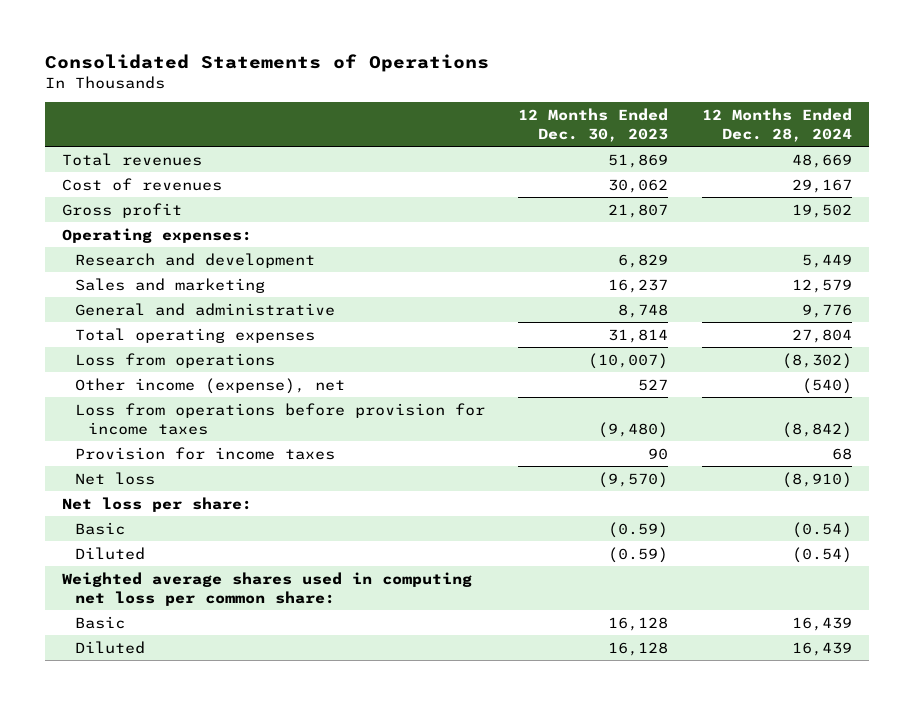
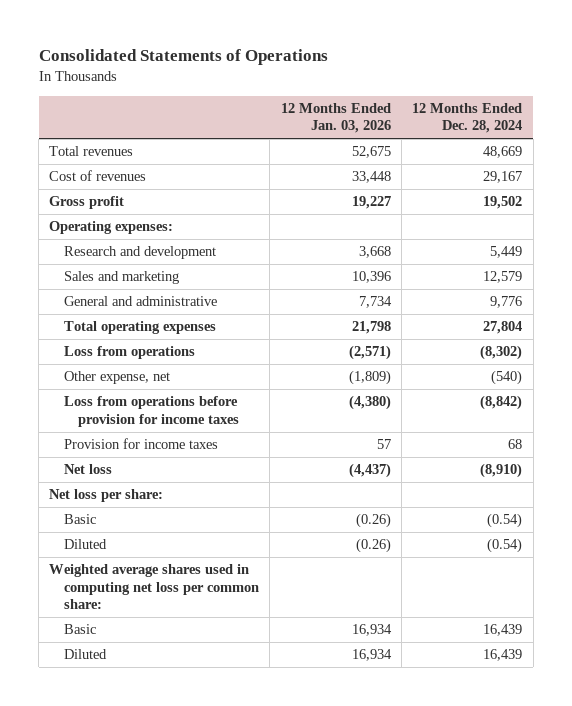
- | 12 Months Ended Dec. 30, 2023 | 12 Months Ended Dec. 28, 2024
+ | 12 Months Ended Jan. 03, 2026 | 12 Months Ended Dec. 28, 2024
- Other income (expense), net | 527 | (540)
+ Other expense, net | (1,809) | (540)

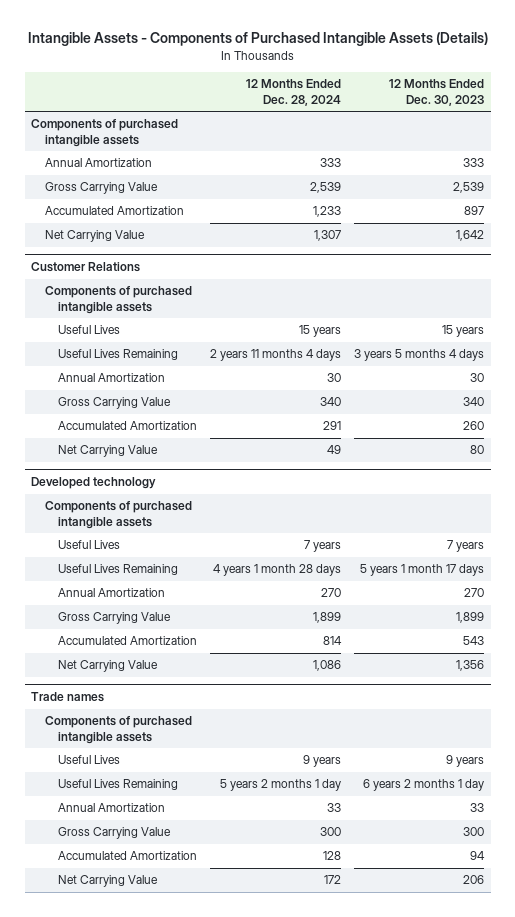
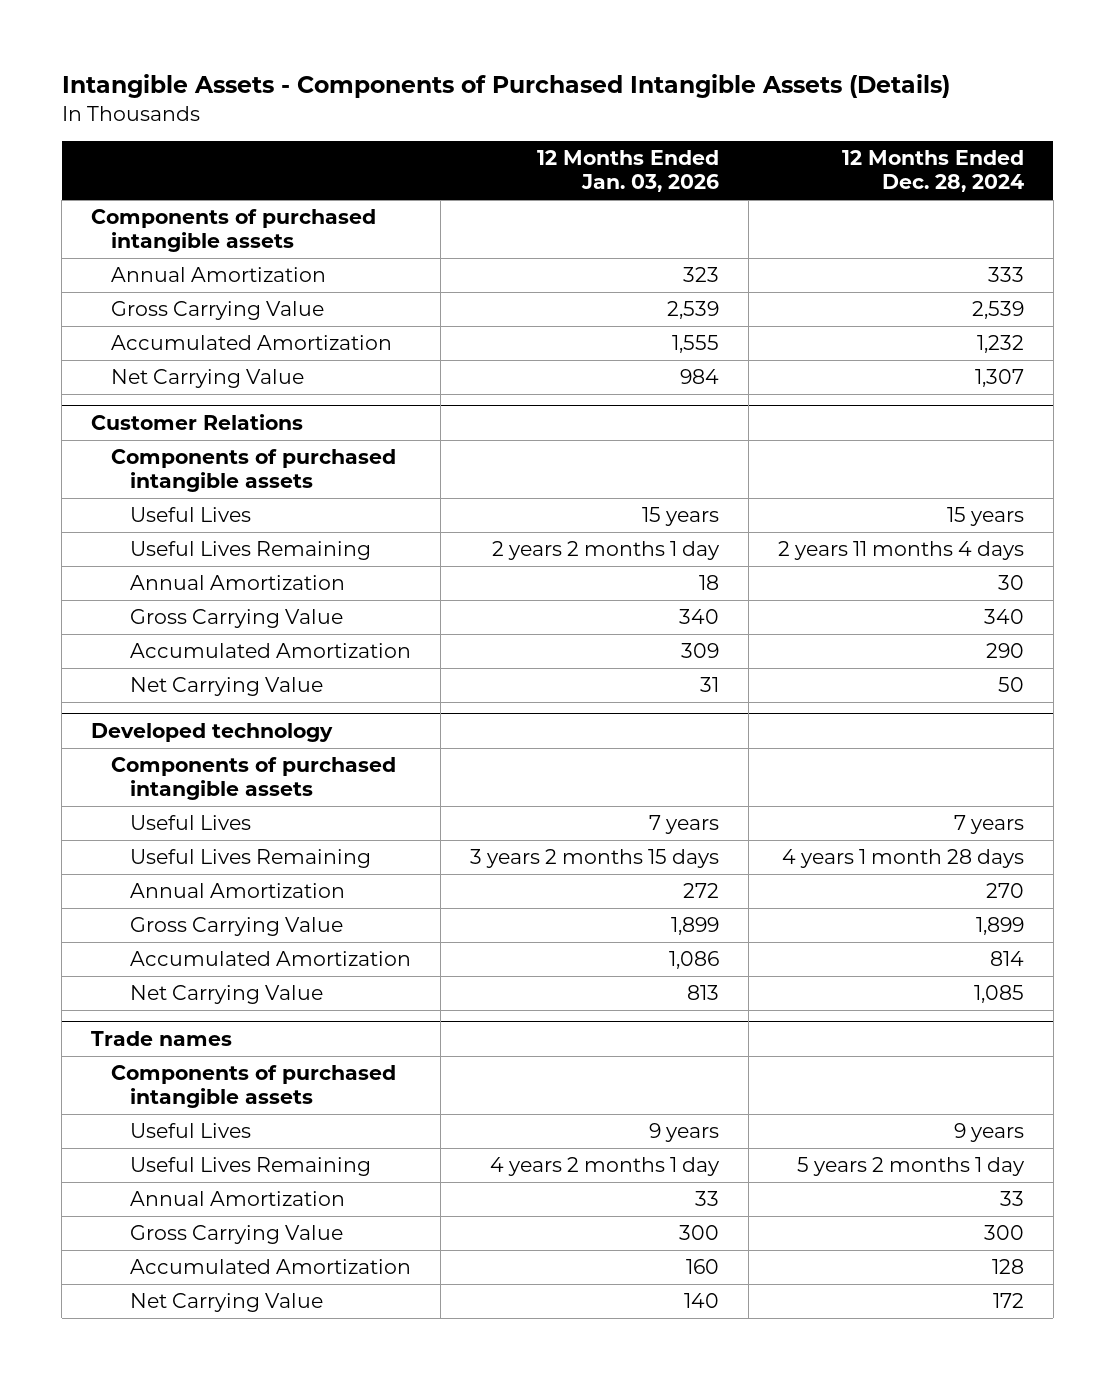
- | 12 Months Ended Dec. 28, 2024 | 12 Months Ended Dec. 30, 2023
+ | 12 Months Ended Jan. 03, 2026 | 12 Months Ended Dec. 28, 2024
- Accumulated Amortization | 1,233 | 897
+ Accumulated Amortization | 1,555 | 1,232
@ Customer Relations
- Accumulated Amortization | 291 | 260
- Net Carrying Value | 49 | 80
+ Accumulated Amortization | 309 | 290
+ Net Carrying Value | 31 | 50
@ Developed technology
- Net Carrying Value | 1,086 | 1,356
+ Net Carrying Value | 813 | 1,085

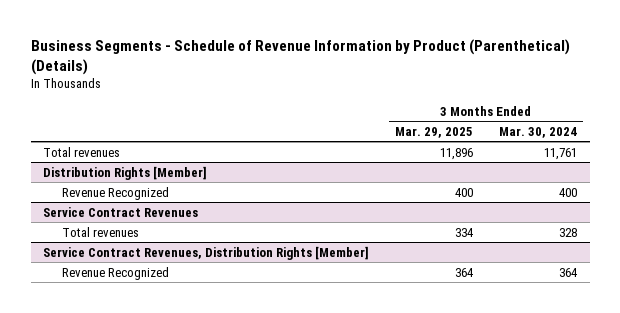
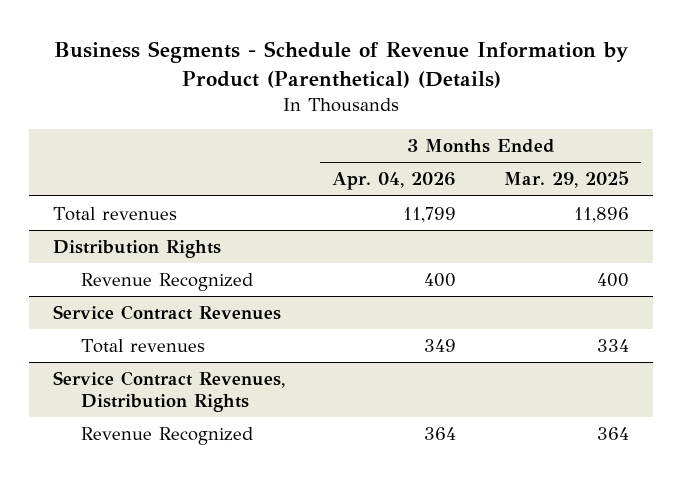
- | 3 Months Ended Mar. 29, 2025 | 3 Months Ended Mar. 30, 2024
+ | 3 Months Ended Apr. 04, 2026 | 3 Months Ended Mar. 29, 2025
- Distribution Rights [Member]
+ Distribution Rights
- Service Contract Revenues, Distribution Rights [Member]
+ Service Contract Revenues, Distribution Rights

